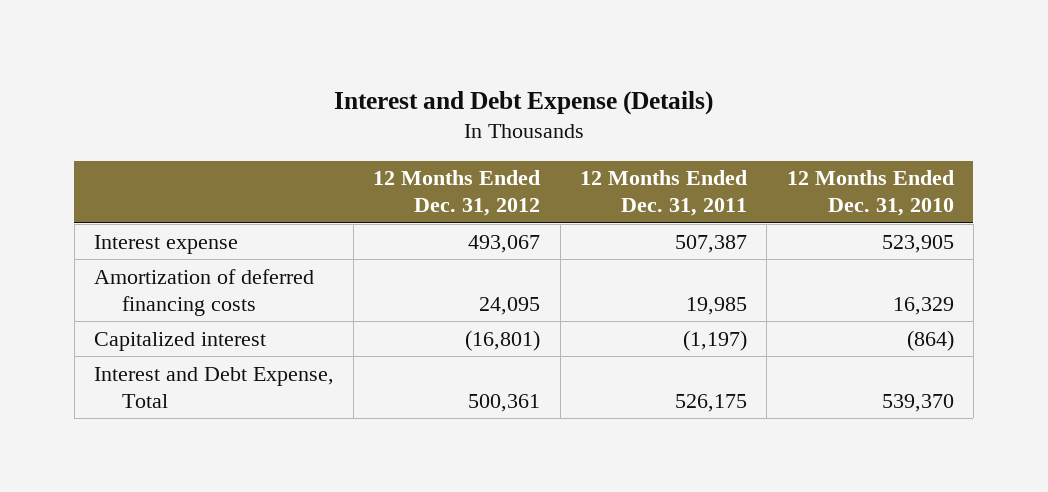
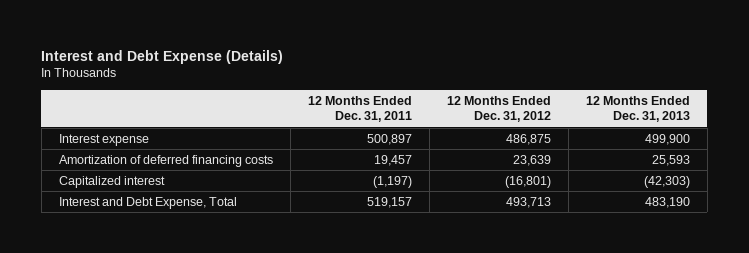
- | 12 Months Ended Dec. 31, 2012 | 12 Months Ended Dec. 31, 2011 | 12 Months Ended Dec. 31, 2010
+ | 12 Months Ended Dec. 31, 2011 | 12 Months Ended Dec. 31, 2012 | 12 Months Ended Dec. 31, 2013
- Interest expense | 493,067 | 507,387 | 523,905
- Amortization of deferred financing costs | 24,095 | 19,985 | 16,329
+ Interest expense | 500,897 | 486,875 | 499,900
+ Amortization of deferred financing costs | 19,457 | 23,639 | 25,593
- Interest and Debt Expense, Total | 500,361 | 526,175 | 539,370
+ Interest and Debt Expense, Total | 519,157 | 493,713 | 483,190

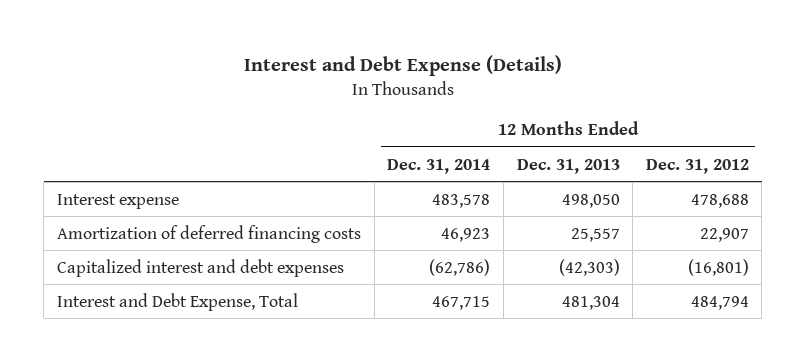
- | 12 Months Ended Dec. 31, 2011 | 12 Months Ended Dec. 31, 2012 | 12 Months Ended Dec. 31, 2013
+ | 12 Months Ended Dec. 31, 2014 | 12 Months Ended Dec. 31, 2013 | 12 Months Ended Dec. 31, 2012
- Interest expense | 500,897 | 486,875 | 499,900
- Amortization of deferred financing costs | 19,457 | 23,639 | 25,593
- Capitalized interest | (1,197) | (16,801) | (42,303)
- Interest and Debt Expense, Total | 519,157 | 493,713 | 483,190
+ Interest expense | 483,578 | 498,050 | 478,688
+ Amortization of deferred financing costs | 46,923 | 25,557 | 22,907
+ Capitalized interest and debt expenses | (62,786) | (42,303) | (16,801)
+ Interest and Debt Expense, Total | 467,715 | 481,304 | 484,794

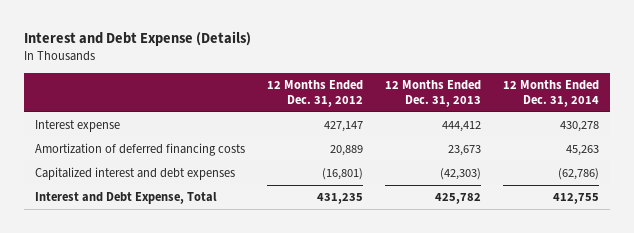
- | 12 Months Ended Dec. 31, 2014 | 12 Months Ended Dec. 31, 2013 | 12 Months Ended Dec. 31, 2012
+ | 12 Months Ended Dec. 31, 2012 | 12 Months Ended Dec. 31, 2013 | 12 Months Ended Dec. 31, 2014
- Interest expense | 483,578 | 498,050 | 478,688
- Amortization of deferred financing costs | 46,923 | 25,557 | 22,907
+ Interest expense | 427,147 | 444,412 | 430,278
+ Amortization of deferred financing costs | 20,889 | 23,673 | 45,263
- Interest and Debt Expense, Total | 467,715 | 481,304 | 484,794
+ Interest and Debt Expense, Total | 431,235 | 425,782 | 412,755

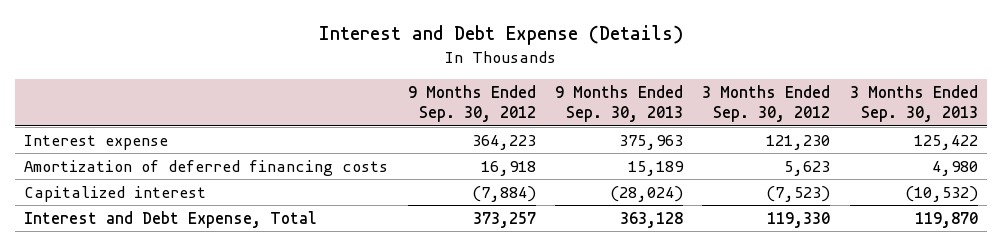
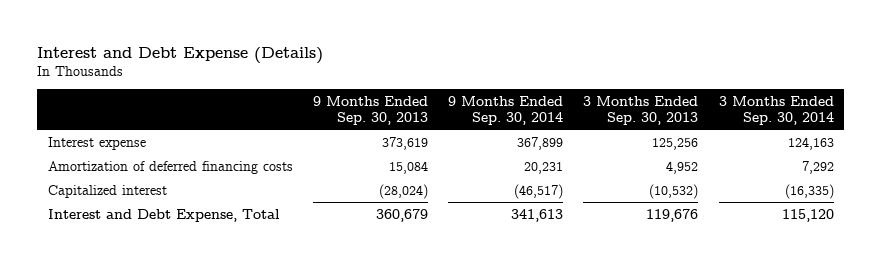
- | 9 Months Ended Sep. 30, 2012 | 9 Months Ended Sep. 30, 2013 | 3 Months Ended Sep. 30, 2012 | 3 Months Ended Sep. 30, 2013
+ | 9 Months Ended Sep. 30, 2013 | 9 Months Ended Sep. 30, 2014 | 3 Months Ended Sep. 30, 2013 | 3 Months Ended Sep. 30, 2014
- Interest expense | 364,223 | 375,963 | 121,230 | 125,422
- Amortization of deferred financing costs | 16,918 | 15,189 | 5,623 | 4,980
+ Interest expense | 373,619 | 367,899 | 125,256 | 124,163
+ Amortization of deferred financing costs | 15,084 | 20,231 | 4,952 | 7,292
- Interest and Debt Expense, Total | 373,257 | 363,128 | 119,330 | 119,870
+ Interest and Debt Expense, Total | 360,679 | 341,613 | 119,676 | 115,120

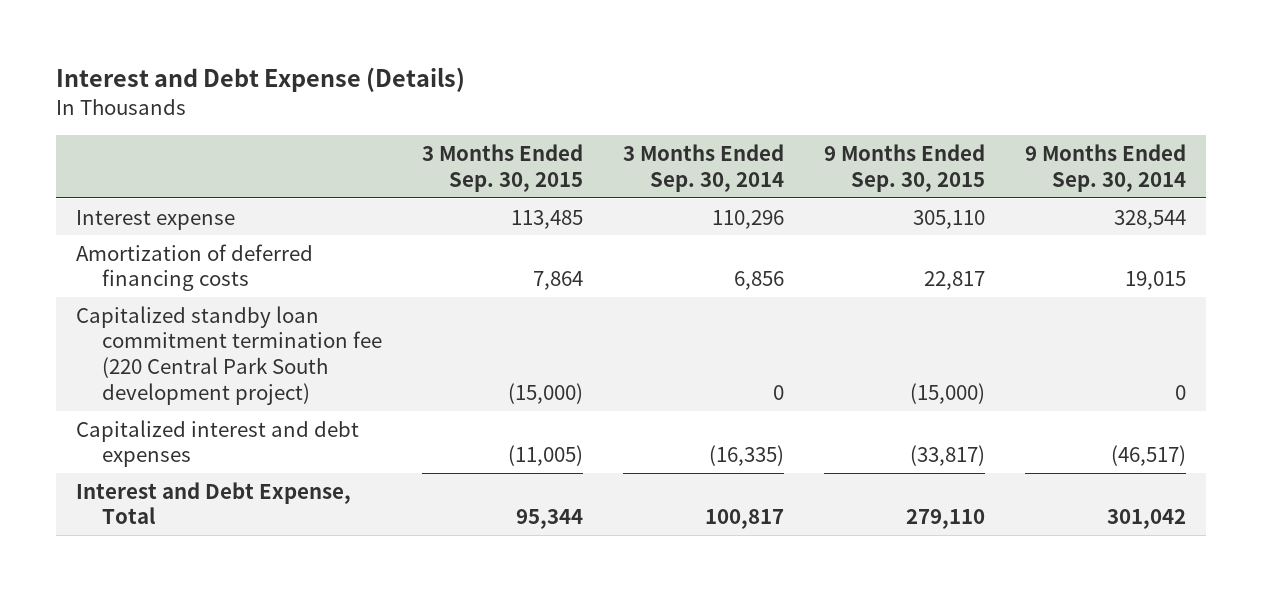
- | 9 Months Ended Sep. 30, 2013 | 9 Months Ended Sep. 30, 2014 | 3 Months Ended Sep. 30, 2013 | 3 Months Ended Sep. 30, 2014
+ | 3 Months Ended Sep. 30, 2015 | 3 Months Ended Sep. 30, 2014 | 9 Months Ended Sep. 30, 2015 | 9 Months Ended Sep. 30, 2014
- Interest expense | 373,619 | 367,899 | 125,256 | 124,163
- Amortization of deferred financing costs | 15,084 | 20,231 | 4,952 | 7,292
- Capitalized interest | (28,024) | (46,517) | (10,532) | (16,335)
- Interest and Debt Expense, Total | 360,679 | 341,613 | 119,676 | 115,120
+ Interest expense | 113,485 | 110,296 | 305,110 | 328,544
+ Amortization of deferred financing costs | 7,864 | 6,856 | 22,817 | 19,015
+ Capitalized standby loan commitment termination fee (220 Central Park South development project) | (15,000) | 0 | (15,000) | 0
+ Capitalized interest and debt expenses | (11,005) | (16,335) | (33,817) | (46,517)
+ Interest and Debt Expense, Total | 95,344 | 100,817 | 279,110 | 301,042

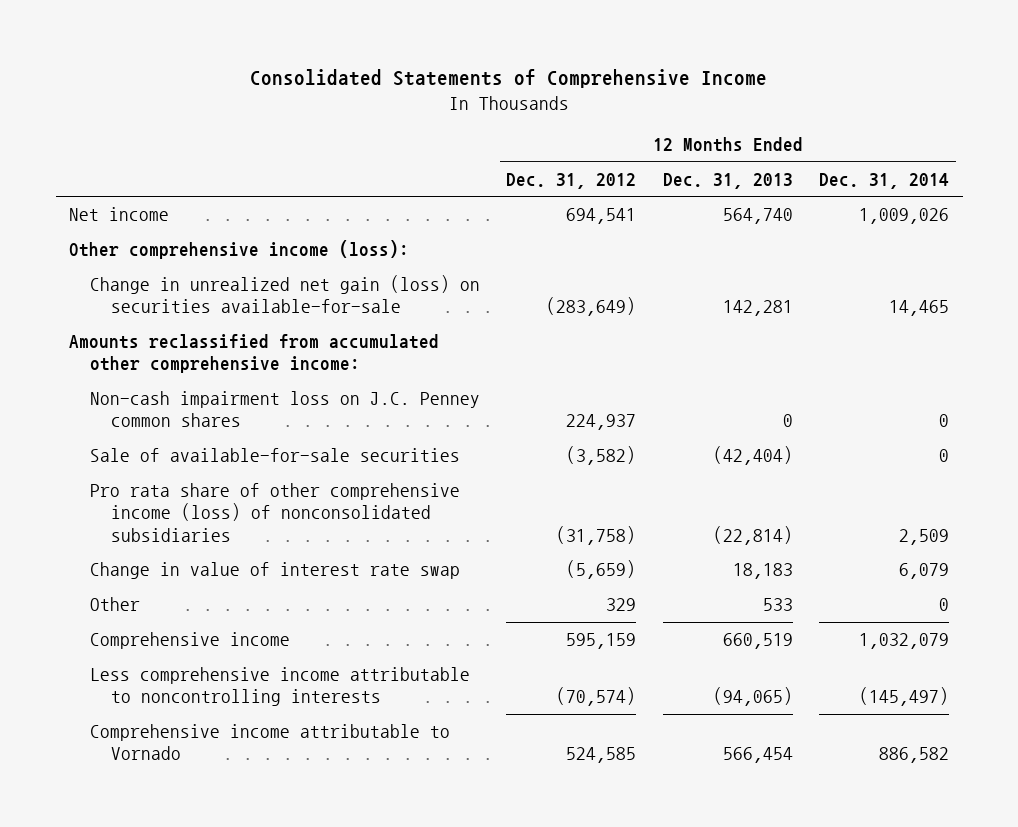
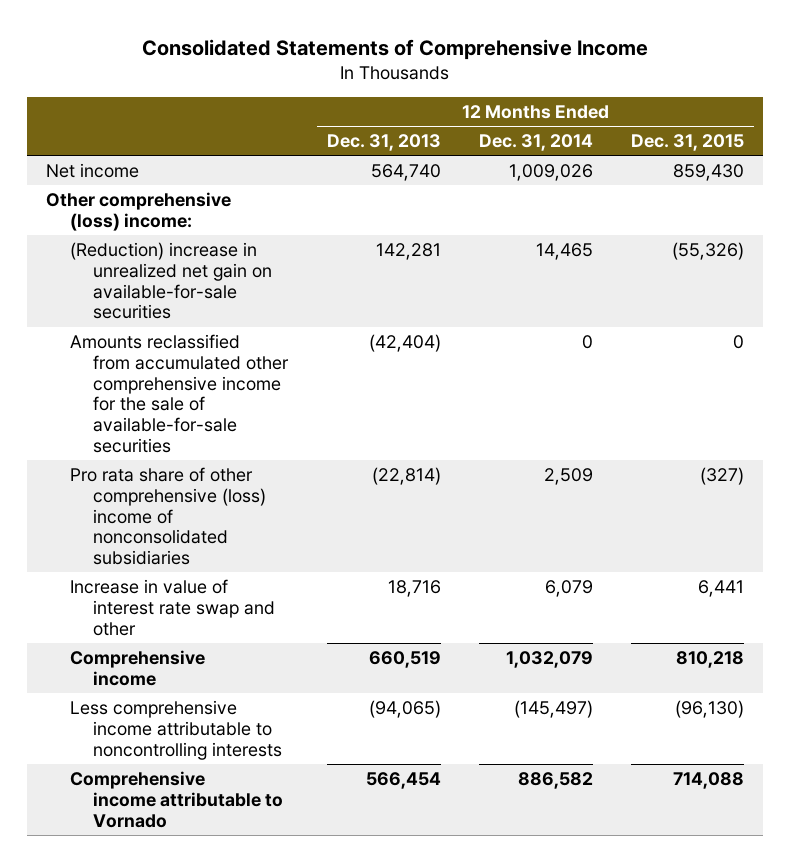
- | 12 Months Ended Dec. 31, 2012 | 12 Months Ended Dec. 31, 2013 | 12 Months Ended Dec. 31, 2014
+ | 12 Months Ended Dec. 31, 2013 | 12 Months Ended Dec. 31, 2014 | 12 Months Ended Dec. 31, 2015
- Other comprehensive income (loss):
- Change in unrealized net gain (loss) on securities available-for-sale | (283,649) | 142,281 | 14,465
- Amounts reclassified from accumulated other comprehensive income:
- Non-cash impairment loss on J.C. Penney common shares | 224,937 | 0 | 0
- Sale of available-for-sale securities | (3,582) | (42,404) | 0
- Pro rata share of other comprehensive income (loss) of nonconsolidated subsidiaries | (31,758) | (22,814) | 2,509
- Change in value of interest rate swap | (5,659) | 18,183 | 6,079
- Other | 329 | 533 | 0
+ Other comprehensive (loss) income:
+ (Reduction) increase in unrealized net gain on available-for-sale securities | 142,281 | 14,465 | (55,326)
+ Amounts reclassified from accumulated other comprehensive income for the sale of available-for-sale securities | (42,404) | 0 | 0
+ Pro rata share of other comprehensive (loss) income of nonconsolidated subsidiaries | (22,814) | 2,509 | (327)
+ Increase in value of interest rate swap and other | 18,716 | 6,079 | 6,441

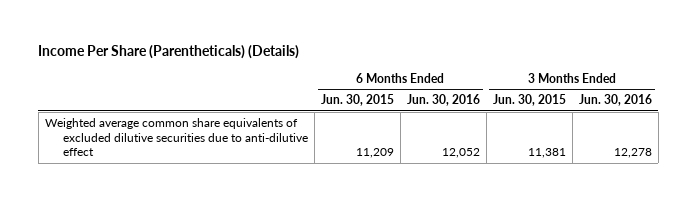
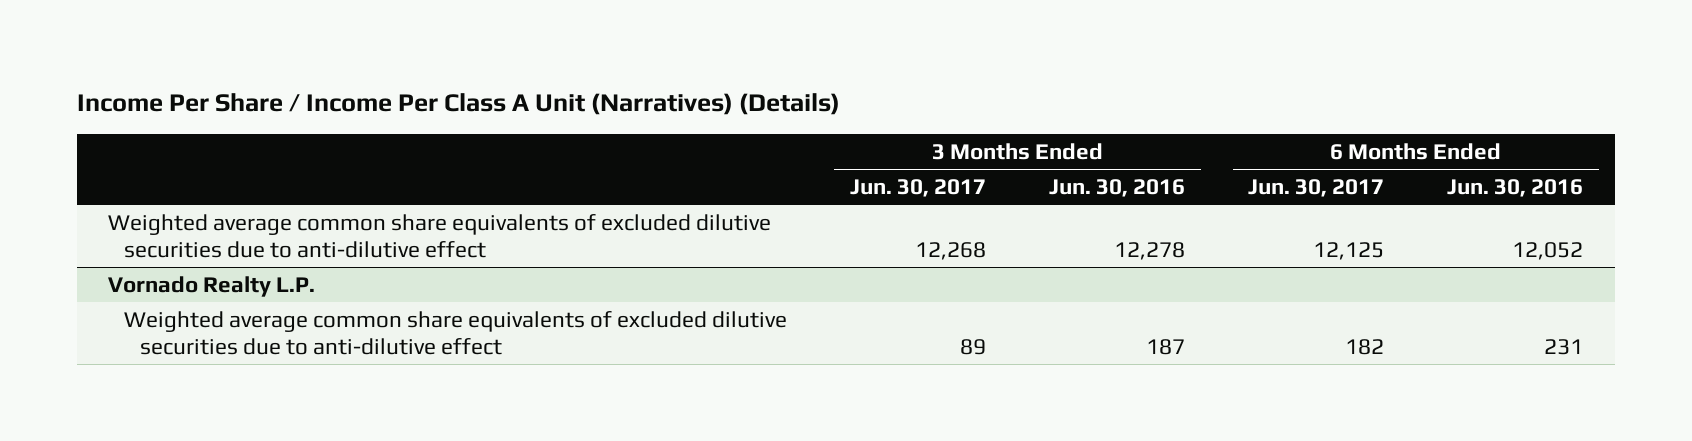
- Income Per Share (Parentheticals) (Details)
+ Income Per Share / Income Per Class A Unit (Narratives) (Details)
- | 6 Months Ended Jun. 30, 2015 | 6 Months Ended Jun. 30, 2016 | 3 Months Ended Jun. 30, 2015 | 3 Months Ended Jun. 30, 2016
+ | 3 Months Ended Jun. 30, 2017 | 3 Months Ended Jun. 30, 2016 | 6 Months Ended Jun. 30, 2017 | 6 Months Ended Jun. 30, 2016
+ Vornado Realty L.P.
+ Weighted average common share equivalents of excluded dilutive securities due to anti-dilutive effect | 89 | 187 | 182 | 231

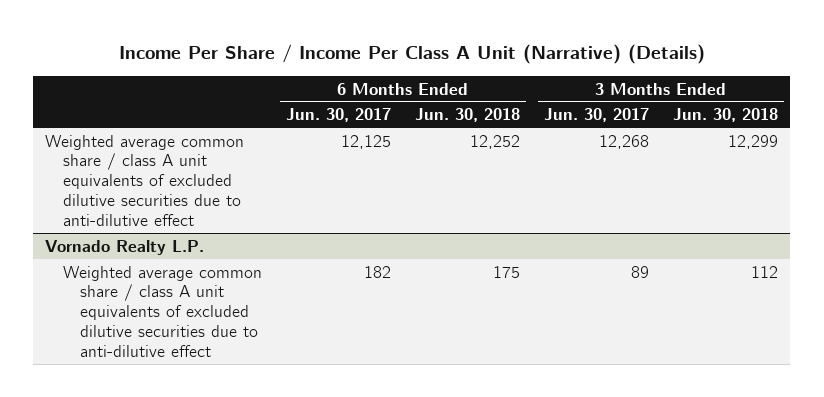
- Income Per Share / Income Per Class A Unit (Narratives) (Details)
+ Income Per Share / Income Per Class A Unit (Narrative) (Details)
- | 3 Months Ended Jun. 30, 2017 | 3 Months Ended Jun. 30, 2016 | 6 Months Ended Jun. 30, 2017 | 6 Months Ended Jun. 30, 2016
+ | 6 Months Ended Jun. 30, 2017 | 6 Months Ended Jun. 30, 2018 | 3 Months Ended Jun. 30, 2017 | 3 Months Ended Jun. 30, 2018
- Weighted average common share equivalents of excluded dilutive securities due to anti-dilutive effect | 12,268 | 12,278 | 12,125 | 12,052
+ Weighted average common share / class A unit equivalents of excluded dilutive securities due to anti-dilutive effect | 12,125 | 12,252 | 12,268 | 12,299
@ Vornado Realty L.P.
- Weighted average common share equivalents of excluded dilutive securities due to anti-dilutive effect | 89 | 187 | 182 | 231
+ Weighted average common share / class A unit equivalents of excluded dilutive securities due to anti-dilutive effect | 182 | 175 | 89 | 112

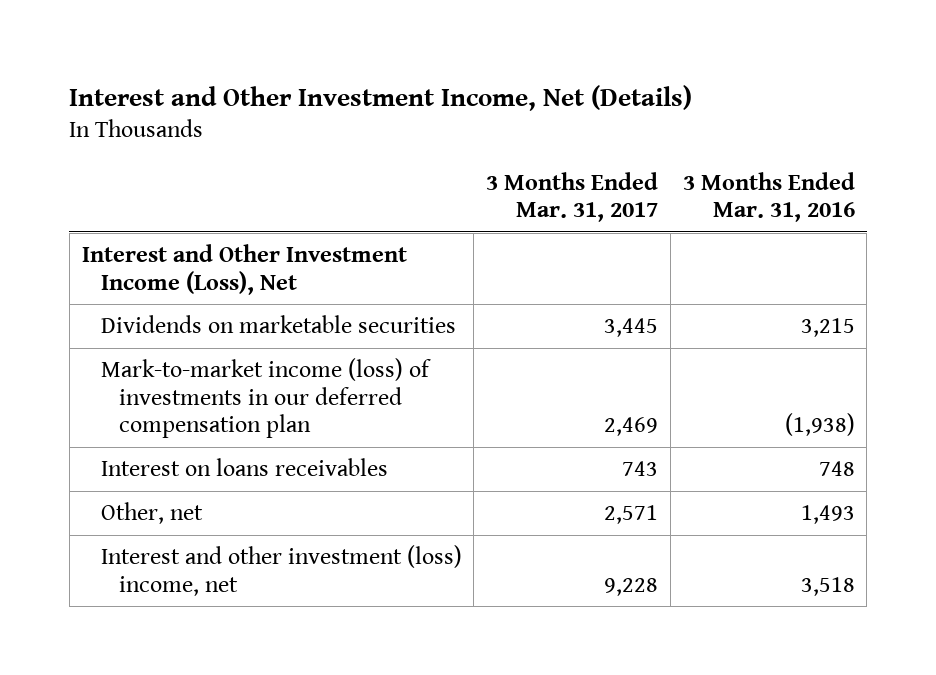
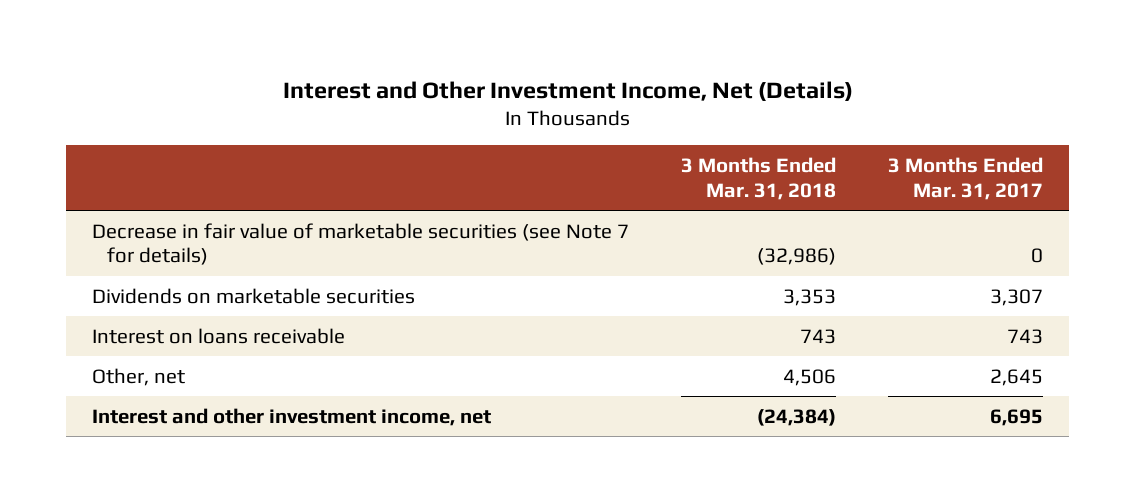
- | 3 Months Ended Mar. 31, 2017 | 3 Months Ended Mar. 31, 2016
+ | 3 Months Ended Mar. 31, 2018 | 3 Months Ended Mar. 31, 2017
- Interest and Other Investment Income (Loss), Net
- Dividends on marketable securities | 3,445 | 3,215
- Mark-to-market income (loss) of investments in our deferred compensation plan | 2,469 | (1,938)
- Interest on loans receivables | 743 | 748
- Other, net | 2,571 | 1,493
- Interest and other investment (loss) income, net | 9,228 | 3,518
+ Decrease in fair value of marketable securities (see Note 7 for details) | (32,986) | 0
+ Dividends on marketable securities | 3,353 | 3,307
+ Interest on loans receivable | 743 | 743
+ Other, net | 4,506 | 2,645
+ Interest and other investment income, net | (24,384) | 6,695

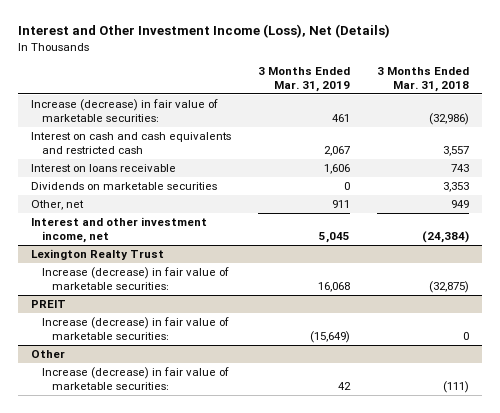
- Interest and Other Investment Income, Net (Details)
+ Interest and Other Investment Income (Loss), Net (Details)
- | 3 Months Ended Mar. 31, 2018 | 3 Months Ended Mar. 31, 2017
+ | 3 Months Ended Mar. 31, 2019 | 3 Months Ended Mar. 31, 2018
- Decrease in fair value of marketable securities (see Note 7 for details) | (32,986) | 0
+ Increase (decrease) in fair value of marketable securities: | 461 | (32,986)
+ Interest on cash and cash equivalents and restricted cash | 2,067 | 3,557
- Other, net | 4,506 | 2,645
moved down: Dividends on marketable securities | 0 | 3,353
+ Other, net | 911 | 949
+ Lexington Realty Trust
+ Increase (decrease) in fair value of marketable securities: | 16,068 | (32,875)
+ PREIT
+ Increase (decrease) in fair value of marketable securities: | (15,649) | 0
+ Other
+ Increase (decrease) in fair value of marketable securities: | 42 | (111)

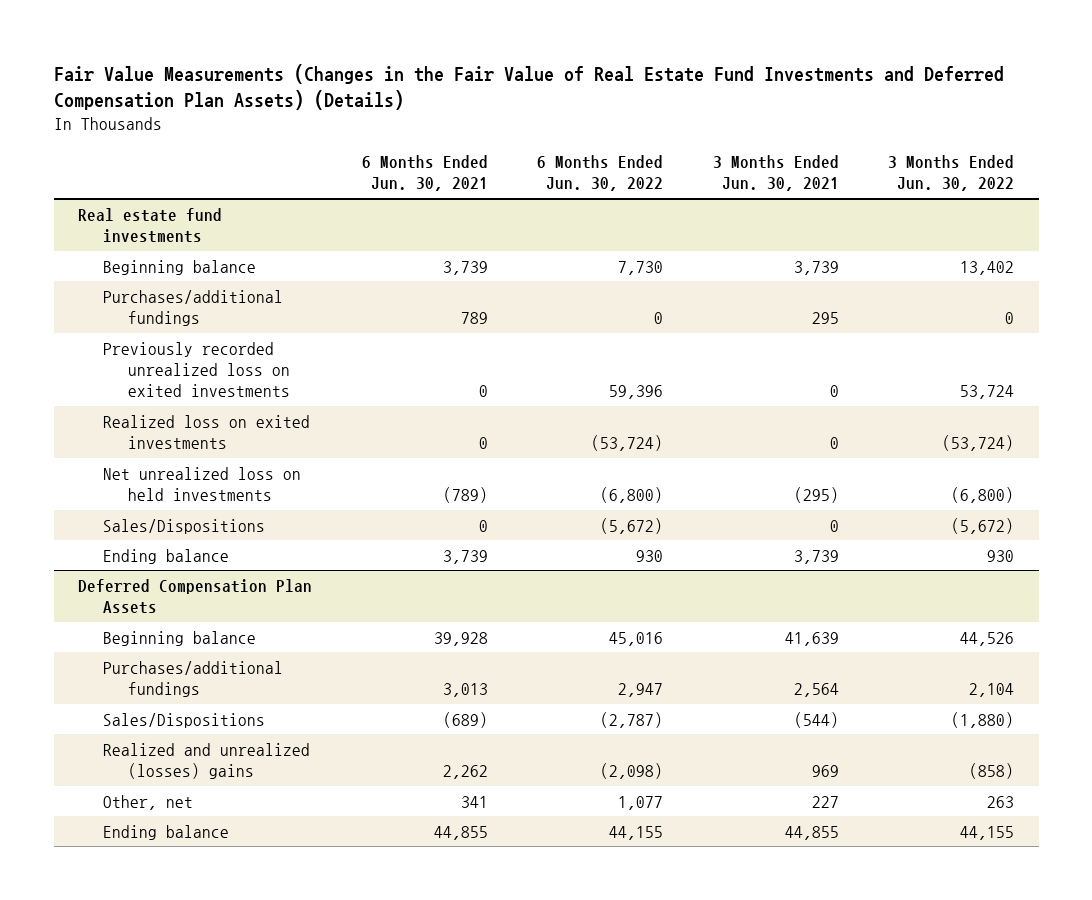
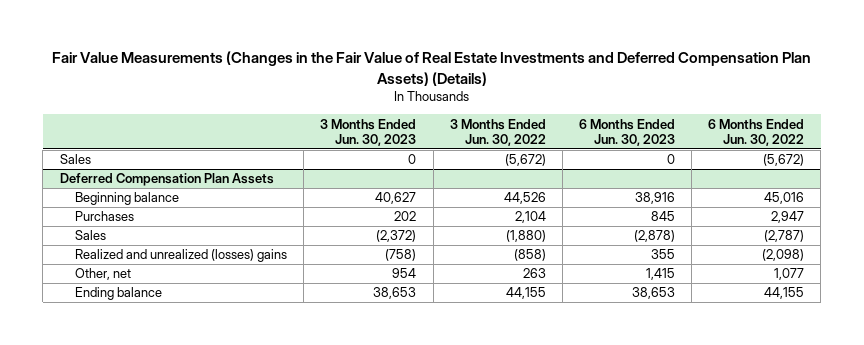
- Fair Value Measurements (Changes in the Fair Value of Real Estate Fund Investments and Deferred Compensation Plan Assets) (Details)
+ Fair Value Measurements (Changes in the Fair Value of Real Estate Investments and Deferred Compensation Plan Assets) (Details)
- | 6 Months Ended Jun. 30, 2021 | 6 Months Ended Jun. 30, 2022 | 3 Months Ended Jun. 30, 2021 | 3 Months Ended Jun. 30, 2022
+ | 3 Months Ended Jun. 30, 2023 | 3 Months Ended Jun. 30, 2022 | 6 Months Ended Jun. 30, 2023 | 6 Months Ended Jun. 30, 2022
- Real estate fund investments
- Beginning balance | 3,739 | 7,730 | 3,739 | 13,402
- Purchases/additional fundings | 789 | 0 | 295 | 0
- Previously recorded unrealized loss on exited investments | 0 | 59,396 | 0 | 53,724
- Realized loss on exited investments | 0 | (53,724) | 0 | (53,724)
- Net unrealized loss on held investments | (789) | (6,800) | (295) | (6,800)
- Sales/Dispositions | 0 | (5,672) | 0 | (5,672)
- Ending balance | 3,739 | 930 | 3,739 | 930
+ Sales | 0 | (5,672) | 0 | (5,672)
@ Deferred Compensation Plan Assets
- Purchases/additional fundings | 3,013 | 2,947 | 2,564 | 2,104
- Sales/Dispositions | (689) | (2,787) | (544) | (1,880)
+ Purchases | 202 | 2,104 | 845 | 2,947
+ Sales | (2,372) | (1,880) | (2,878) | (2,787)

